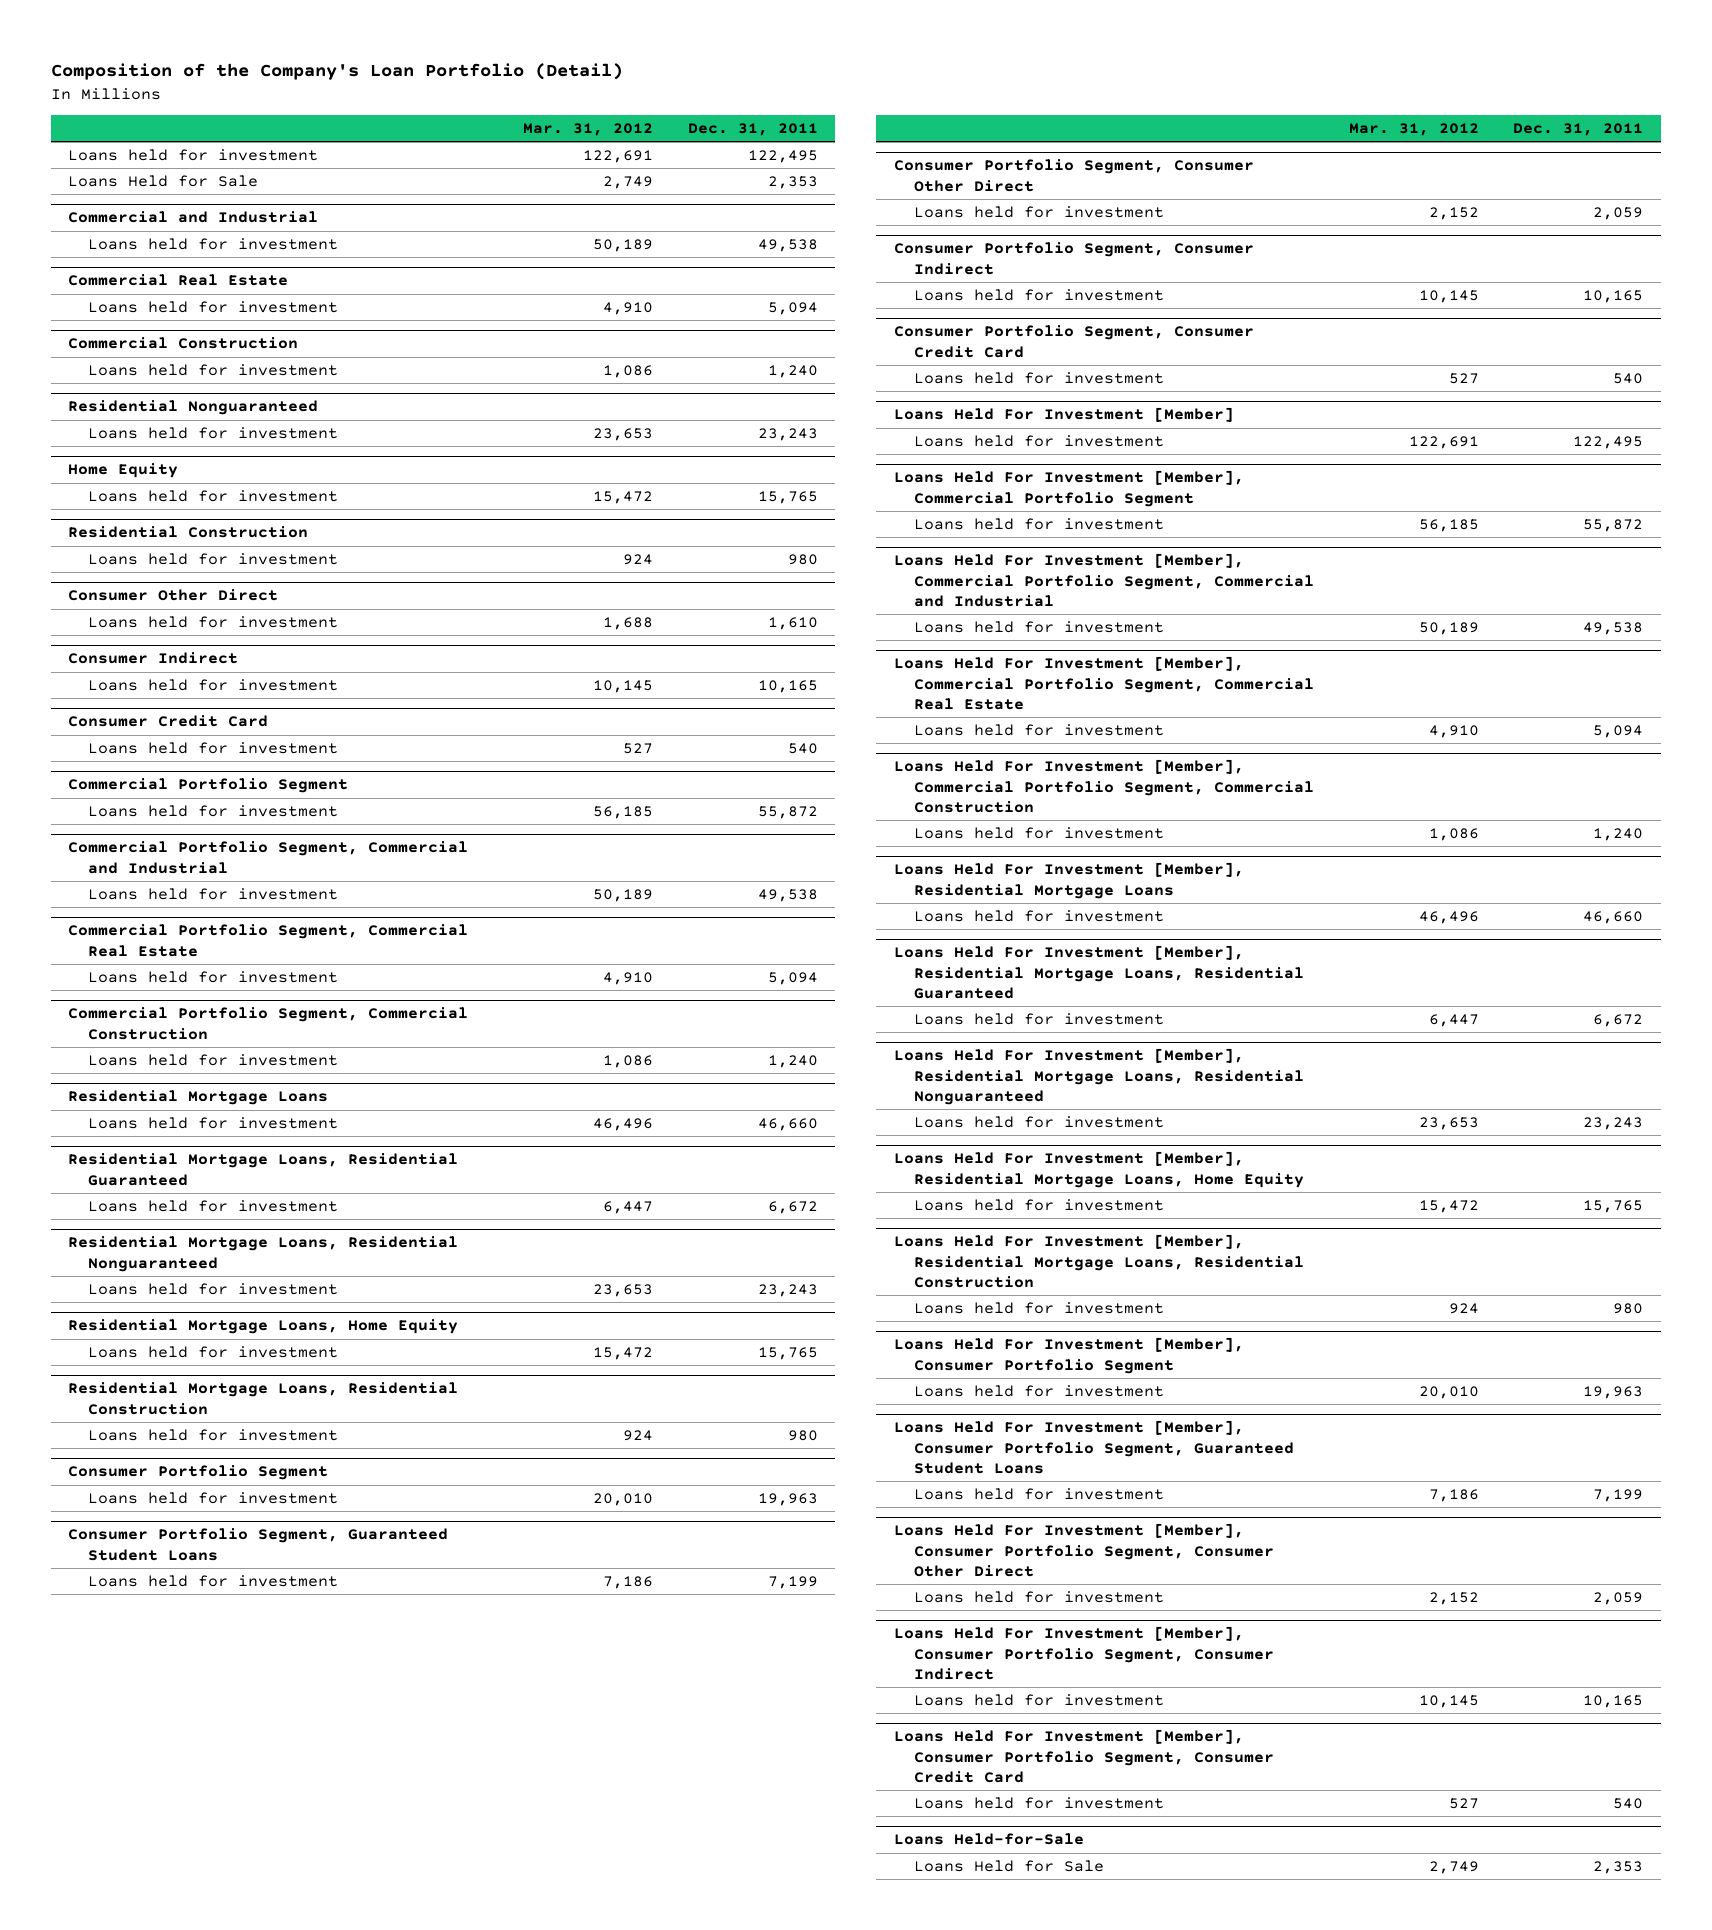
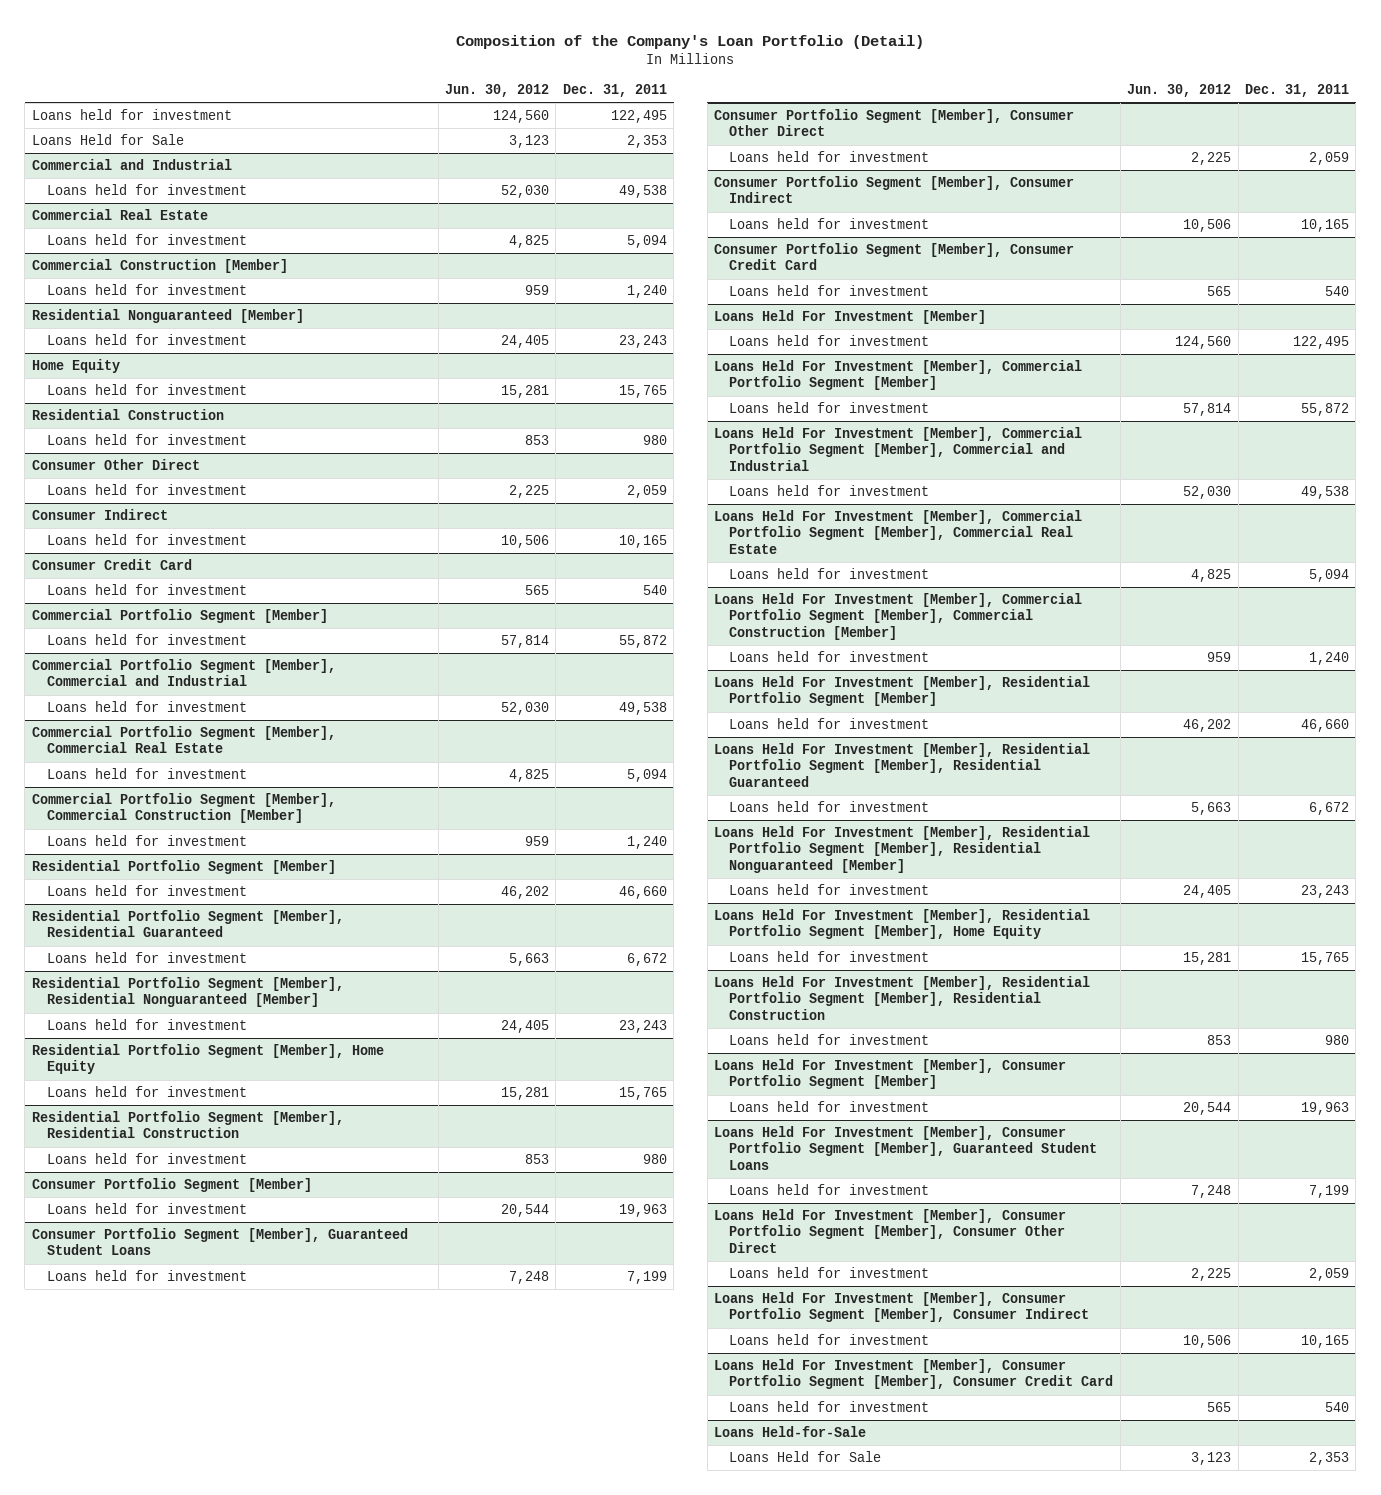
- | Mar. 31, 2012 | Dec. 31, 2011
+ | Jun. 30, 2012 | Dec. 31, 2011
- Commercial Construction
+ Commercial Construction [Member]
- Residential Nonguaranteed
+ Residential Nonguaranteed [Member]
@ Consumer Other Direct
- Loans held for investment | 1,688 | 1,610
+ Loans held for investment | 2,225 | 2,059
- Commercial Portfolio Segment
+ Commercial Portfolio Segment [Member]
- Commercial Portfolio Segment, Commercial and Industrial
+ Commercial Portfolio Segment [Member], Commercial and Industrial
- Commercial Portfolio Segment, Commercial Real Estate
+ Commercial Portfolio Segment [Member], Commercial Real Estate
- Commercial Portfolio Segment, Commercial Construction
+ Commercial Portfolio Segment [Member], Commercial Construction [Member]
- Residential Mortgage Loans
+ Residential Portfolio Segment [Member]
- Residential Mortgage Loans, Residential Guaranteed
+ Residential Portfolio Segment [Member], Residential Guaranteed
- Residential Mortgage Loans, Residential Nonguaranteed
+ Residential Portfolio Segment [Member], Residential Nonguaranteed [Member]
- Residential Mortgage Loans, Home Equity
+ Residential Portfolio Segment [Member], Home Equity
- Residential Mortgage Loans, Residential Construction
+ Residential Portfolio Segment [Member], Residential Construction
- Consumer Portfolio Segment
+ Consumer Portfolio Segment [Member]
- Consumer Portfolio Segment, Guaranteed Student Loans
+ Consumer Portfolio Segment [Member], Guaranteed Student Loans
- Consumer Portfolio Segment, Consumer Other Direct
+ Consumer Portfolio Segment [Member], Consumer Other Direct
- Consumer Portfolio Segment, Consumer Indirect
+ Consumer Portfolio Segment [Member], Consumer Indirect
- Consumer Portfolio Segment, Consumer Credit Card
+ Consumer Portfolio Segment [Member], Consumer Credit Card
- Loans Held For Investment [Member], Commercial Portfolio Segment
+ Loans Held For Investment [Member], Commercial Portfolio Segment [Member]
- Loans Held For Investment [Member], Commercial Portfolio Segment, Commercial and Industrial
+ Loans Held For Investment [Member], Commercial Portfolio Segment [Member], Commercial and Industrial
- Loans Held For Investment [Member], Commercial Portfolio Segment, Commercial Real Estate
+ Loans Held For Investment [Member], Commercial Portfolio Segment [Member], Commercial Real Estate
- Loans Held For Investment [Member], Commercial Portfolio Segment, Commercial Construction
+ Loans Held For Investment [Member], Commercial Portfolio Segment [Member], Commercial Construction [Member]
- Loans Held For Investment [Member], Residential Mortgage Loans
+ Loans Held For Investment [Member], Residential Portfolio Segment [Member]
- Loans Held For Investment [Member], Residential Mortgage Loans, Residential Guaranteed
+ Loans Held For Investment [Member], Residential Portfolio Segment [Member], Residential Guaranteed
- Loans Held For Investment [Member], Residential Mortgage Loans, Residential Nonguaranteed
+ Loans Held For Investment [Member], Residential Portfolio Segment [Member], Residential Nonguaranteed [Member]
- Loans Held For Investment [Member], Residential Mortgage Loans, Home Equity
+ Loans Held For Investment [Member], Residential Portfolio Segment [Member], Home Equity
- Loans Held For Investment [Member], Residential Mortgage Loans, Residential Construction
+ Loans Held For Investment [Member], Residential Portfolio Segment [Member], Residential Construction
- Loans Held For Investment [Member], Consumer Portfolio Segment
+ Loans Held For Investment [Member], Consumer Portfolio Segment [Member]
- Loans Held For Investment [Member], Consumer Portfolio Segment, Guaranteed Student Loans
+ Loans Held For Investment [Member], Consumer Portfolio Segment [Member], Guaranteed Student Loans
- Loans Held For Investment [Member], Consumer Portfolio Segment, Consumer Other Direct
+ Loans Held For Investment [Member], Consumer Portfolio Segment [Member], Consumer Other Direct
- Loans Held For Investment [Member], Consumer Portfolio Segment, Consumer Indirect
+ Loans Held For Investment [Member], Consumer Portfolio Segment [Member], Consumer Indirect
- Loans Held For Investment [Member], Consumer Portfolio Segment, Consumer Credit Card
+ Loans Held For Investment [Member], Consumer Portfolio Segment [Member], Consumer Credit Card

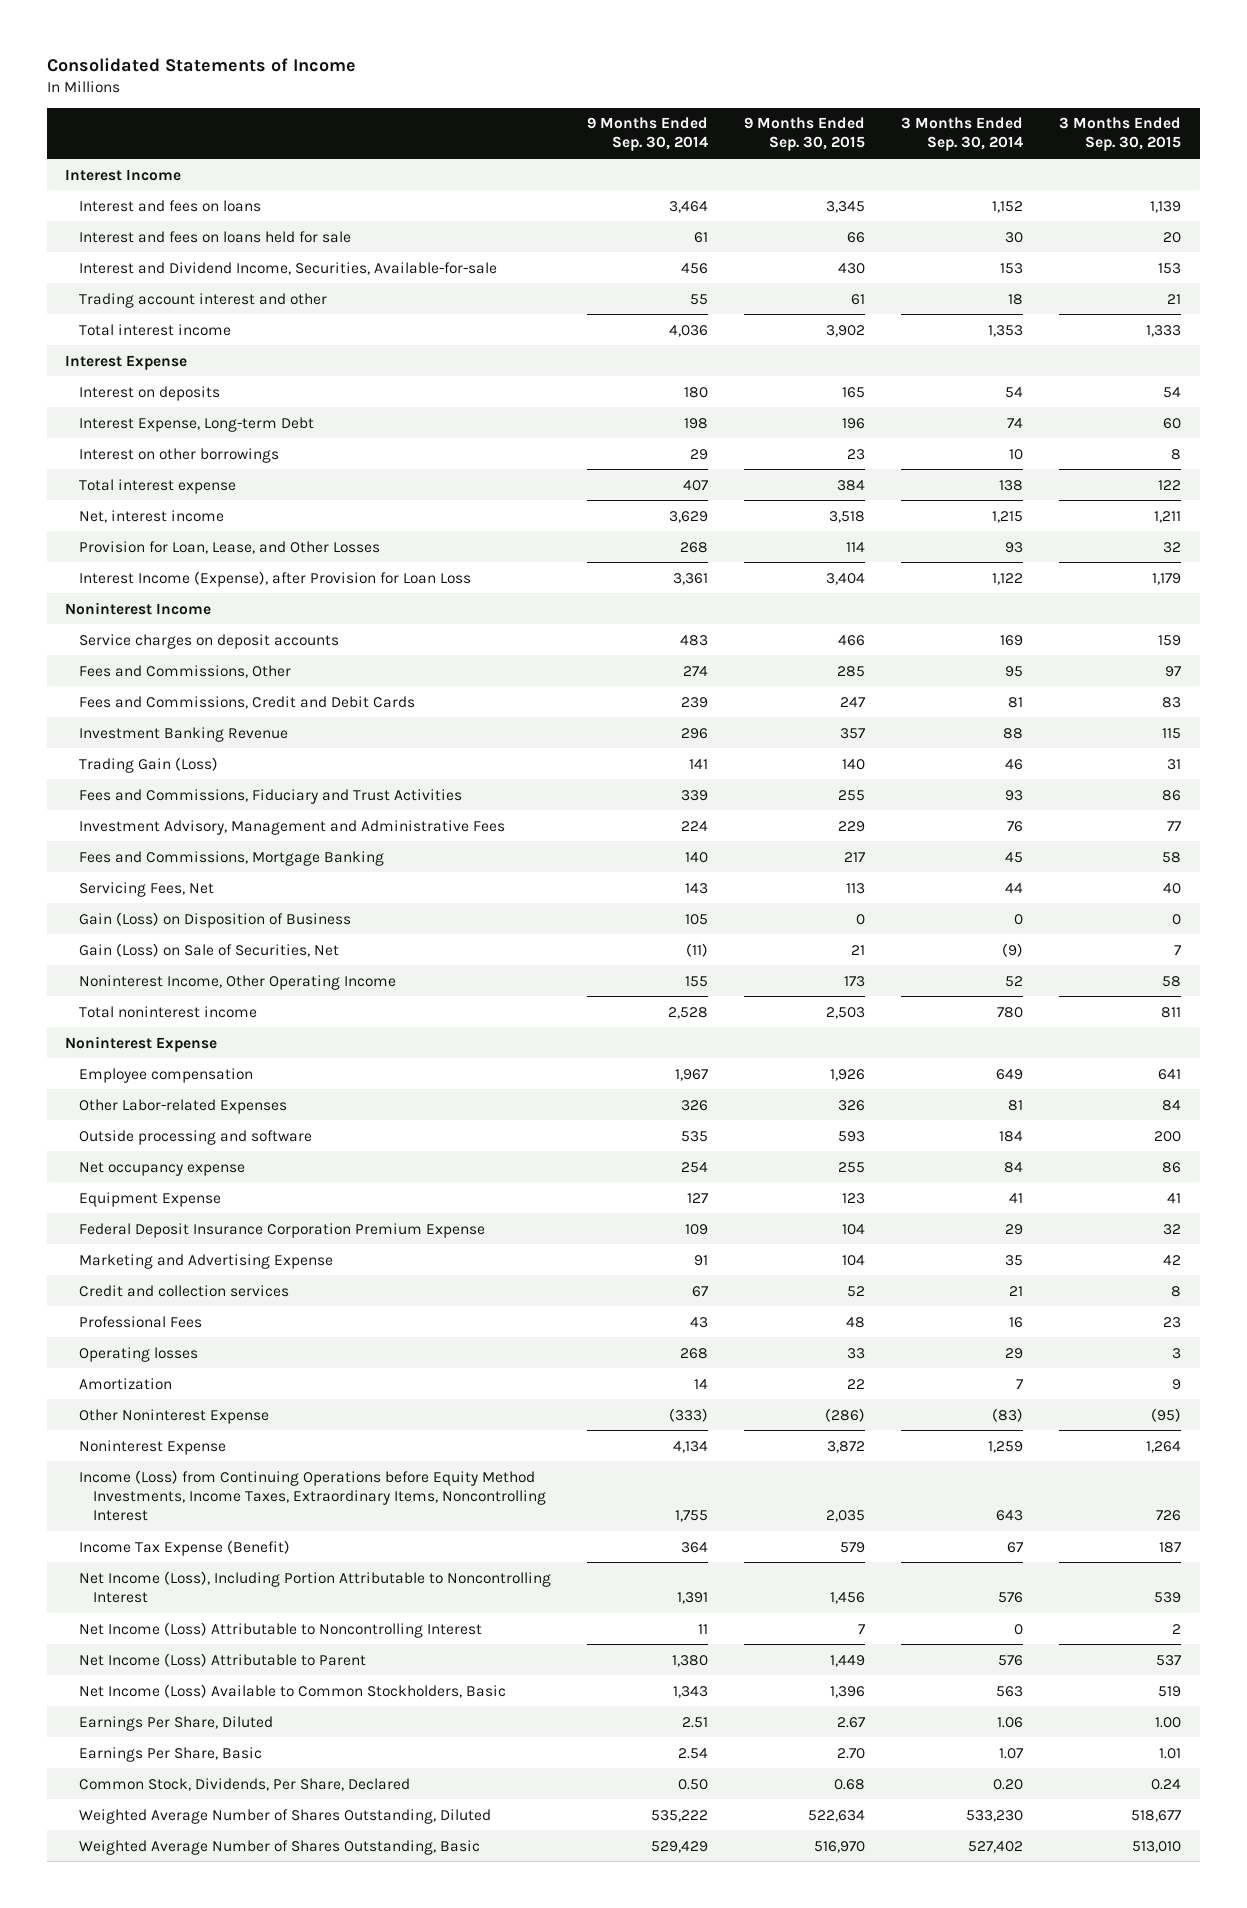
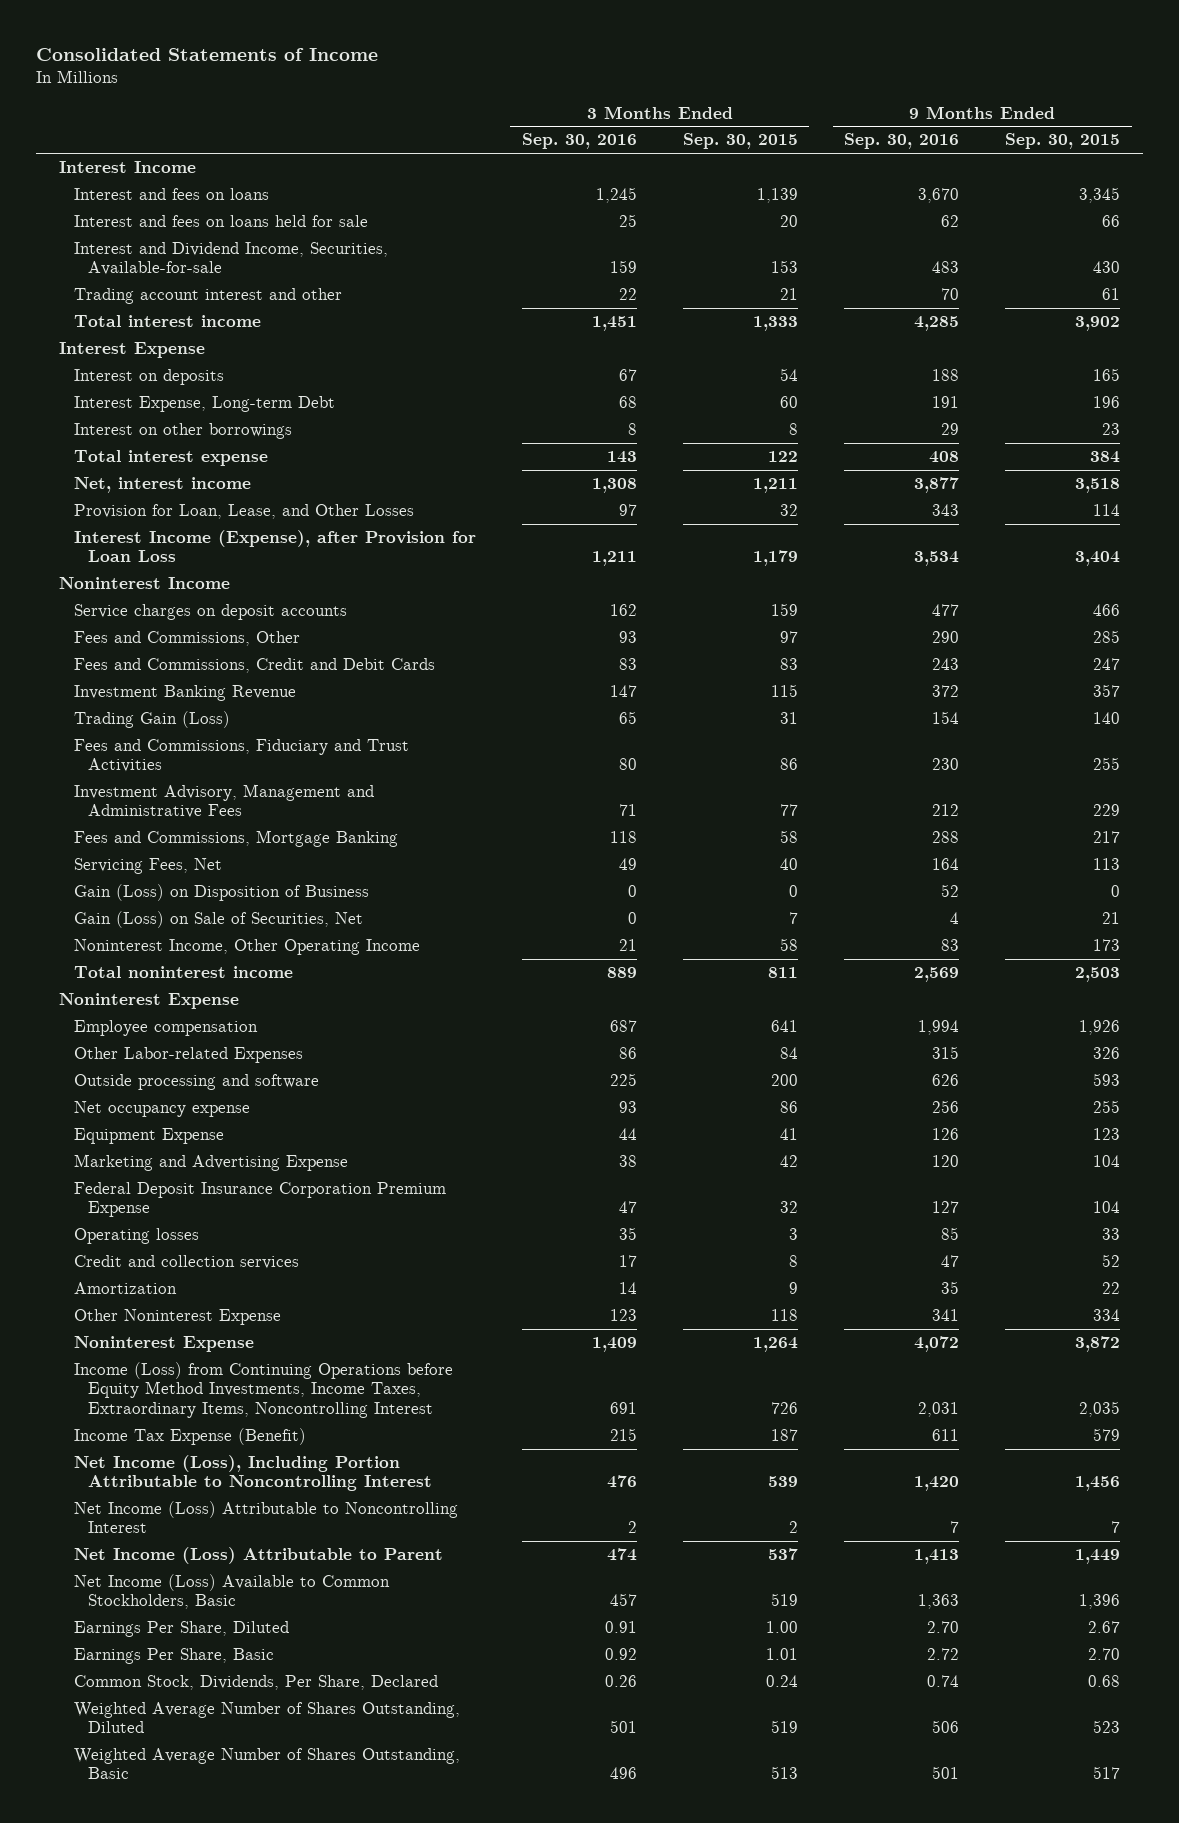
- | 9 Months Ended Sep. 30, 2014 | 9 Months Ended Sep. 30, 2015 | 3 Months Ended Sep. 30, 2014 | 3 Months Ended Sep. 30, 2015
+ | 3 Months Ended Sep. 30, 2016 | 3 Months Ended Sep. 30, 2015 | 9 Months Ended Sep. 30, 2016 | 9 Months Ended Sep. 30, 2015
- Professional Fees | 43 | 48 | 16 | 23
moved down: Federal Deposit Insurance Corporation Premium Expense | 47 | 32 | 127 | 104
moved down: Credit and collection services | 17 | 8 | 47 | 52
- Other Noninterest Expense | (333) | (286) | (83) | (95)
+ Other Noninterest Expense | 123 | 118 | 341 | 334
- Weighted Average Number of Shares Outstanding, Diluted | 535,222 | 522,634 | 533,230 | 518,677
- Weighted Average Number of Shares Outstanding, Basic | 529,429 | 516,970 | 527,402 | 513,010
+ Weighted Average Number of Shares Outstanding, Diluted | 501 | 519 | 506 | 523
+ Weighted Average Number of Shares Outstanding, Basic | 496 | 513 | 501 | 517

